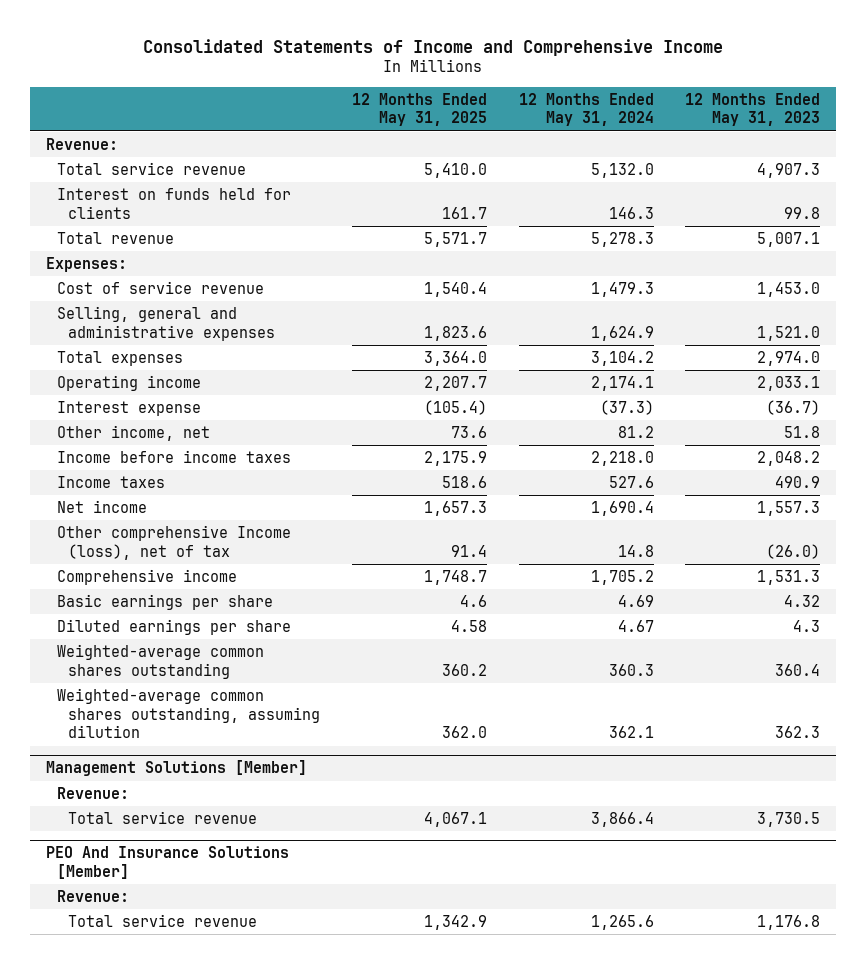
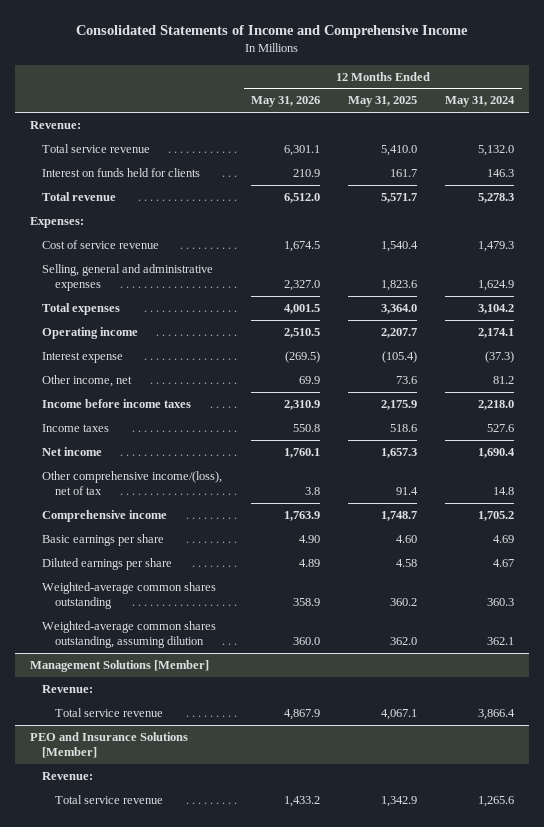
- | 12 Months Ended May 31, 2025 | 12 Months Ended May 31, 2024 | 12 Months Ended May 31, 2023
+ | 12 Months Ended May 31, 2026 | 12 Months Ended May 31, 2025 | 12 Months Ended May 31, 2024
- Other comprehensive Income (loss), net of tax | 91.4 | 14.8 | (26.0)
+ Other comprehensive income/(loss), net of tax | 3.8 | 91.4 | 14.8
- Basic earnings per share | 4.6 | 4.69 | 4.32
+ Basic earnings per share | 4.90 | 4.60 | 4.69
- PEO And Insurance Solutions [Member]
+ PEO and Insurance Solutions [Member]

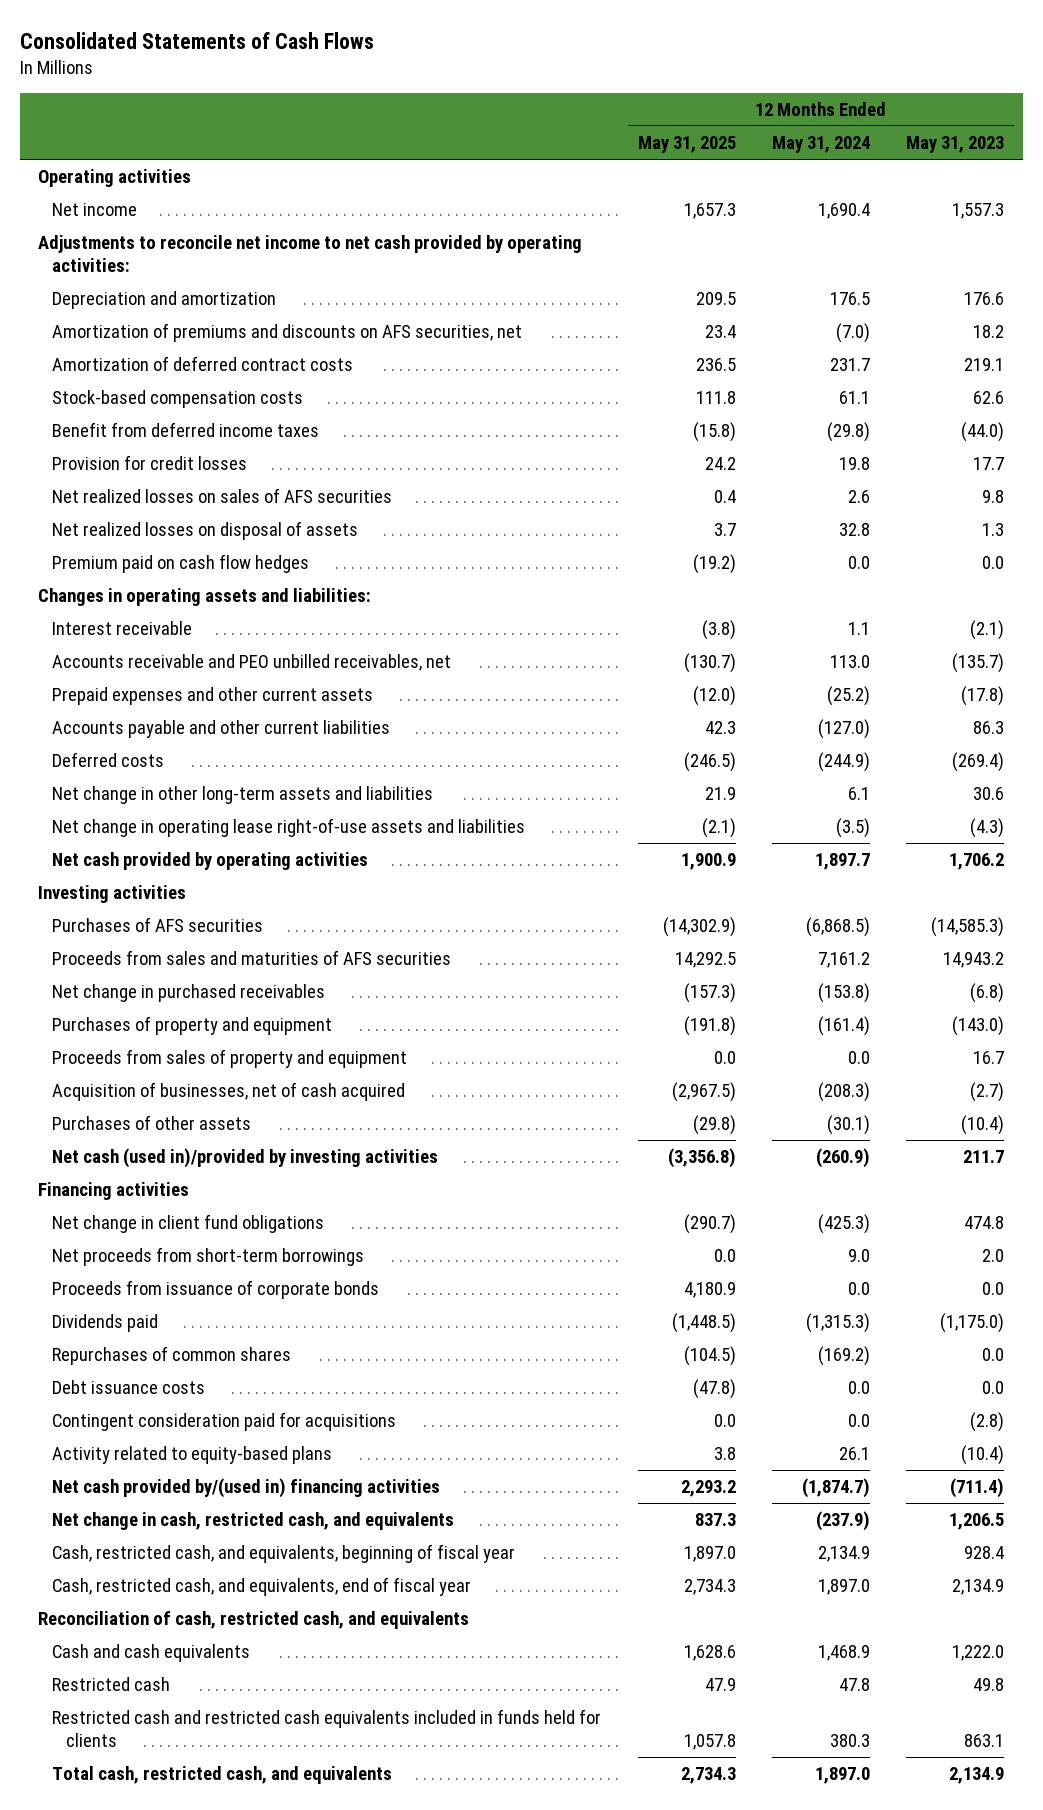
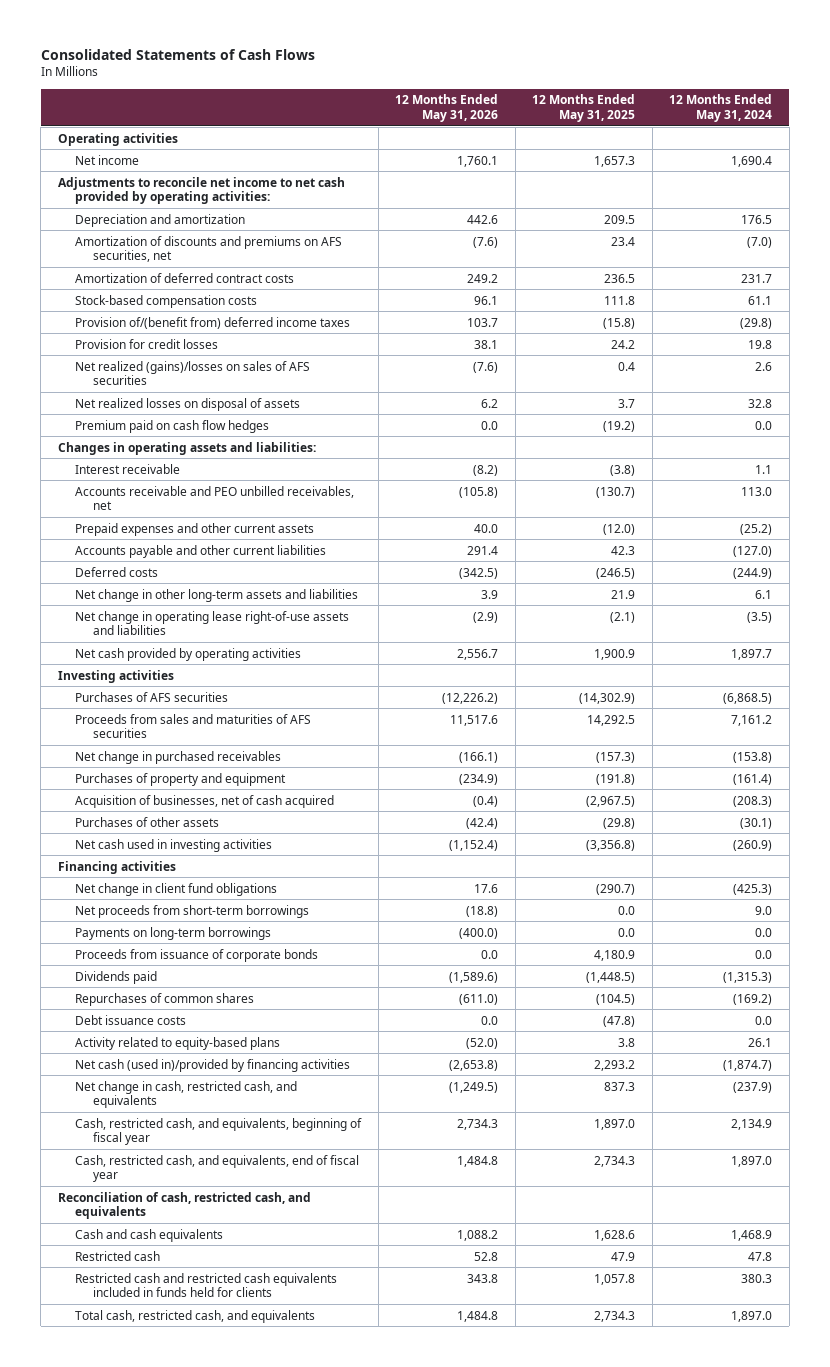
- | 12 Months Ended May 31, 2025 | 12 Months Ended May 31, 2024 | 12 Months Ended May 31, 2023
+ | 12 Months Ended May 31, 2026 | 12 Months Ended May 31, 2025 | 12 Months Ended May 31, 2024
- Amortization of premiums and discounts on AFS securities, net | 23.4 | (7.0) | 18.2
+ Amortization of discounts and premiums on AFS securities, net | (7.6) | 23.4 | (7.0)
- Benefit from deferred income taxes | (15.8) | (29.8) | (44.0)
+ Provision of/(benefit from) deferred income taxes | 103.7 | (15.8) | (29.8)
- Net realized losses on sales of AFS securities | 0.4 | 2.6 | 9.8
+ Net realized (gains)/losses on sales of AFS securities | (7.6) | 0.4 | 2.6
- Proceeds from sales of property and equipment | 0.0 | 0.0 | 16.7
- Net cash (used in)/provided by investing activities | (3,356.8) | (260.9) | 211.7
+ Net cash used in investing activities | (1,152.4) | (3,356.8) | (260.9)
+ Payments on long-term borrowings | (400.0) | 0.0 | 0.0
- Contingent consideration paid for acquisitions | 0.0 | 0.0 | (2.8)
- Net cash provided by/(used in) financing activities | 2,293.2 | (1,874.7) | (711.4)
+ Net cash (used in)/provided by financing activities | (2,653.8) | 2,293.2 | (1,874.7)

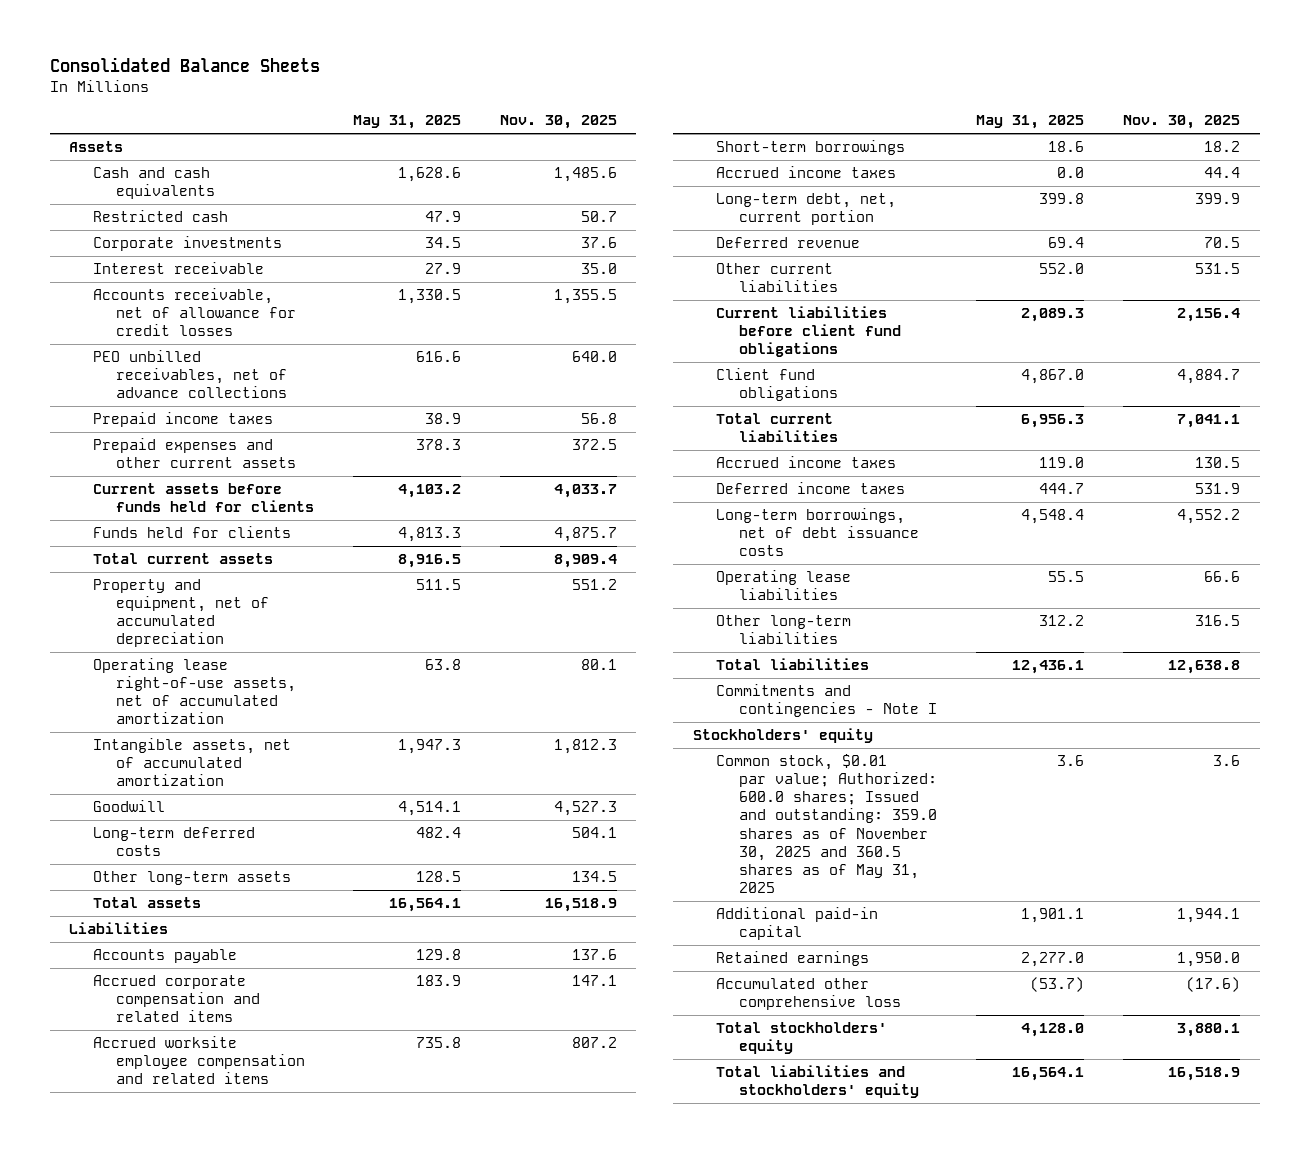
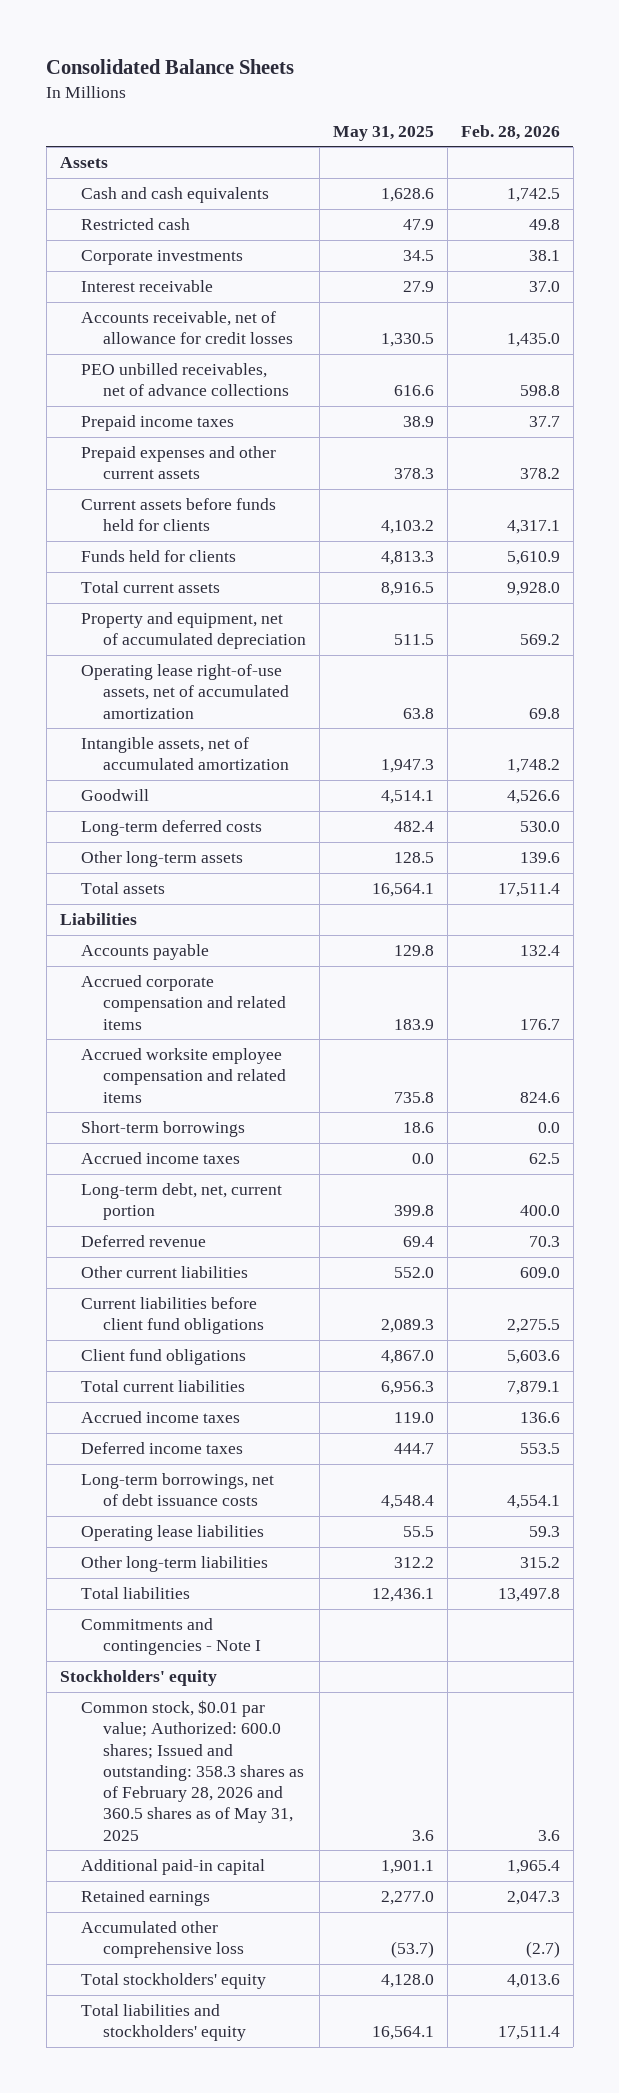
- | May 31, 2025 | Nov. 30, 2025
+ | May 31, 2025 | Feb. 28, 2026
- Common stock, $0.01 par value; Authorized: 600.0 shares; Issued and outstanding: 359.0 shares as of November 30, 2025 and 360.5 shares as of May 31, 2025 | 3.6 | 3.6
+ Common stock, $0.01 par value; Authorized: 600.0 shares; Issued and outstanding: 358.3 shares as of February 28, 2026 and 360.5 shares as of May 31, 2025 | 3.6 | 3.6

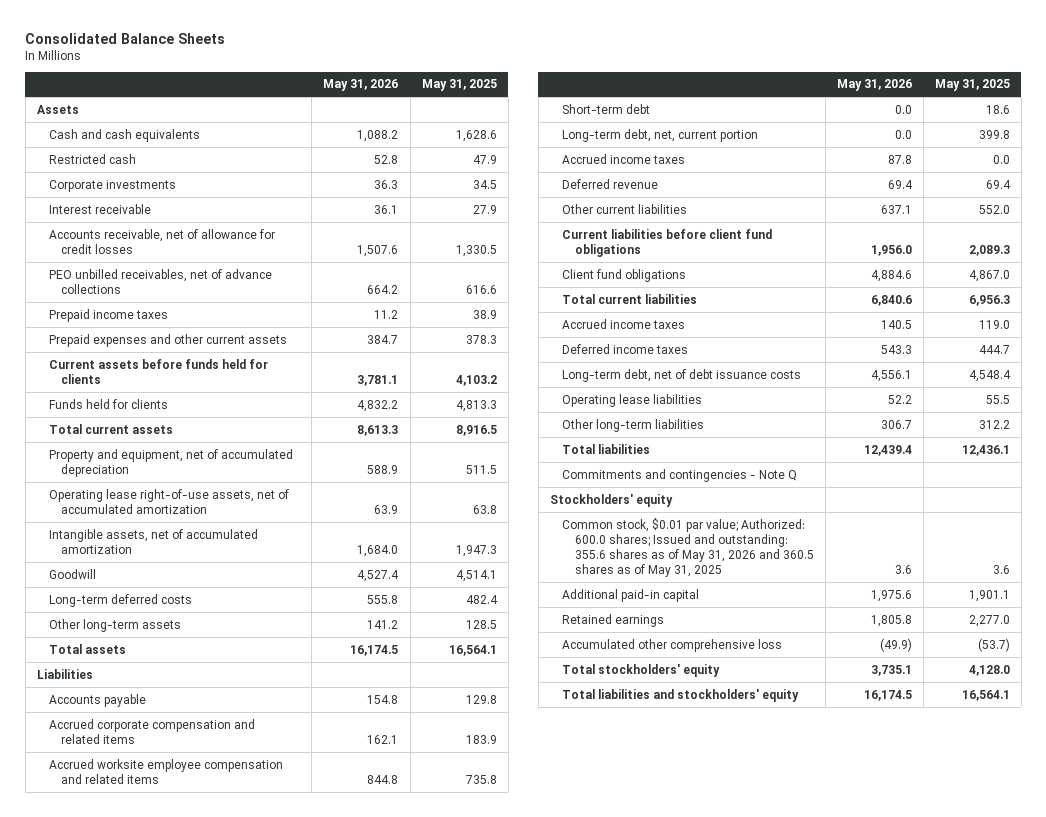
- | May 31, 2025 | Feb. 28, 2026
+ | May 31, 2026 | May 31, 2025
- Short-term borrowings | 18.6 | 0.0
+ Short-term debt | 0.0 | 18.6
moved down: Accrued income taxes | 87.8 | 0.0
- Long-term borrowings, net of debt issuance costs | 4,548.4 | 4,554.1
+ Long-term debt, net of debt issuance costs | 4,556.1 | 4,548.4
- Commitments and contingencies - Note I
+ Commitments and contingencies - Note Q
- Common stock, $0.01 par value; Authorized: 600.0 shares; Issued and outstanding: 358.3 shares as of February 28, 2026 and 360.5 shares as of May 31, 2025 | 3.6 | 3.6
+ Common stock, $0.01 par value; Authorized: 600.0 shares; Issued and outstanding: 355.6 shares as of May 31, 2026 and 360.5 shares as of May 31, 2025 | 3.6 | 3.6

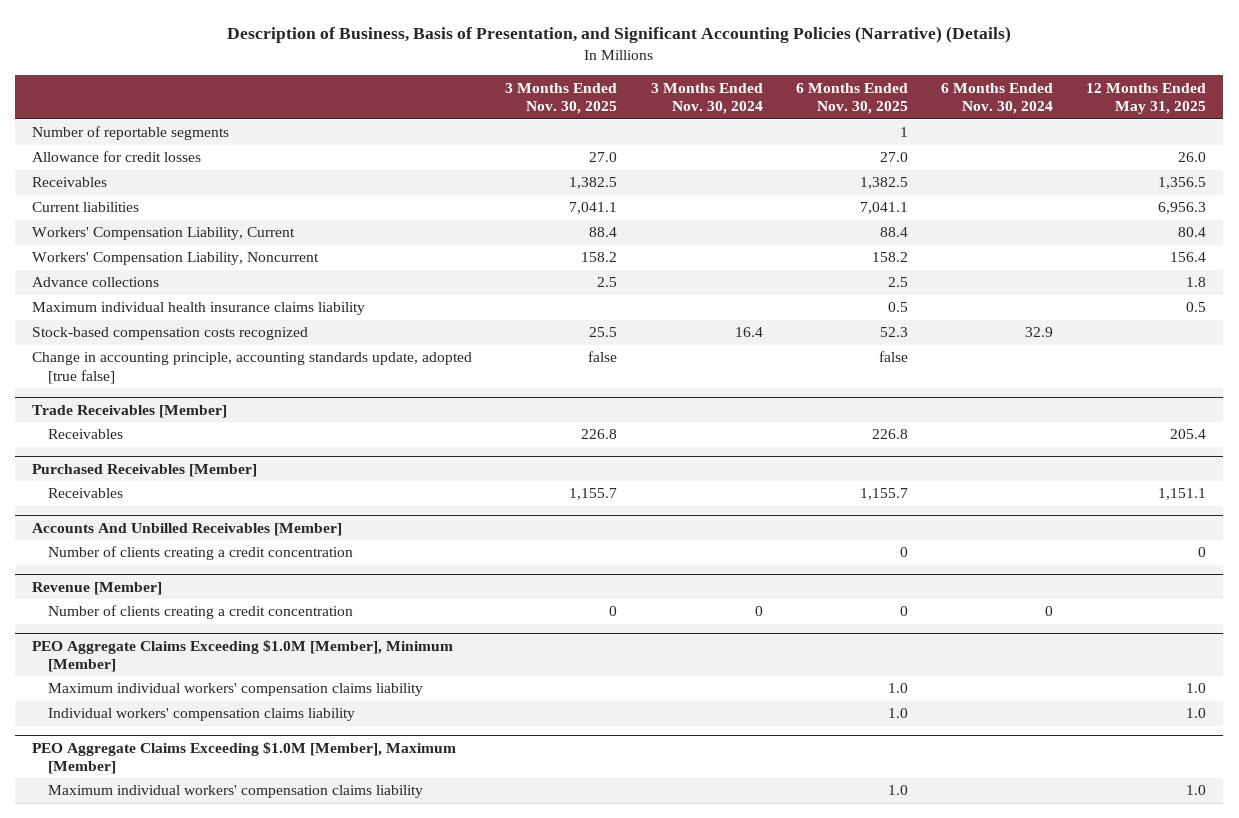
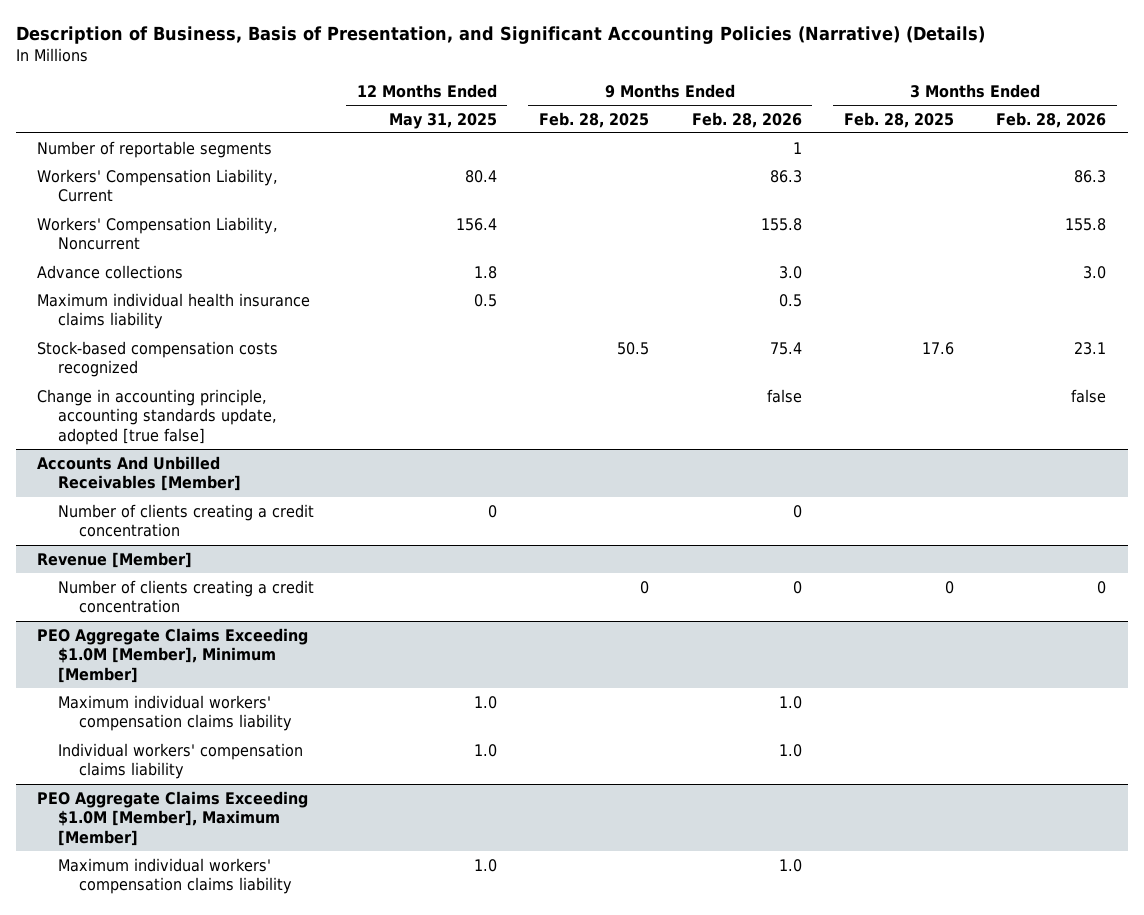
- | 3 Months Ended Nov. 30, 2025 | 3 Months Ended Nov. 30, 2024 | 6 Months Ended Nov. 30, 2025 | 6 Months Ended Nov. 30, 2024 | 12 Months Ended May 31, 2025
+ | 12 Months Ended May 31, 2025 | 9 Months Ended Feb. 28, 2025 | 9 Months Ended Feb. 28, 2026 | 3 Months Ended Feb. 28, 2025 | 3 Months Ended Feb. 28, 2026
- Allowance for credit losses | 27.0 | | 27.0 | | 26.0
- Receivables | 1,382.5 | | 1,382.5 | | 1,356.5
- Current liabilities | 7,041.1 | | 7,041.1 | | 6,956.3
- Trade Receivables [Member]
- Receivables | 226.8 | | 226.8 | | 205.4
- Purchased Receivables [Member]
- Receivables | 1,155.7 | | 1,155.7 | | 1,151.1

